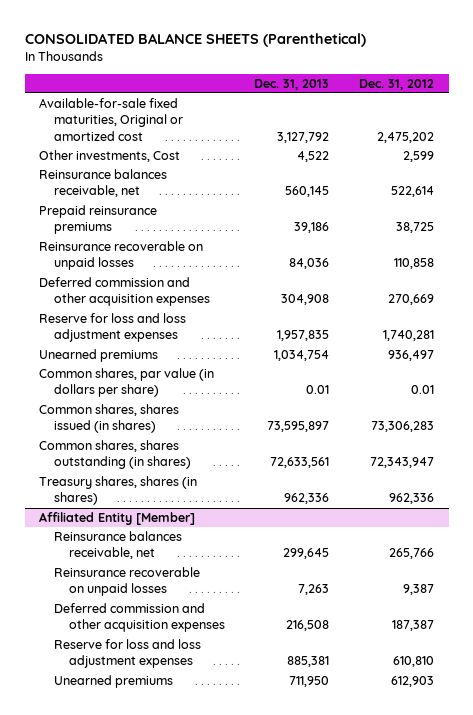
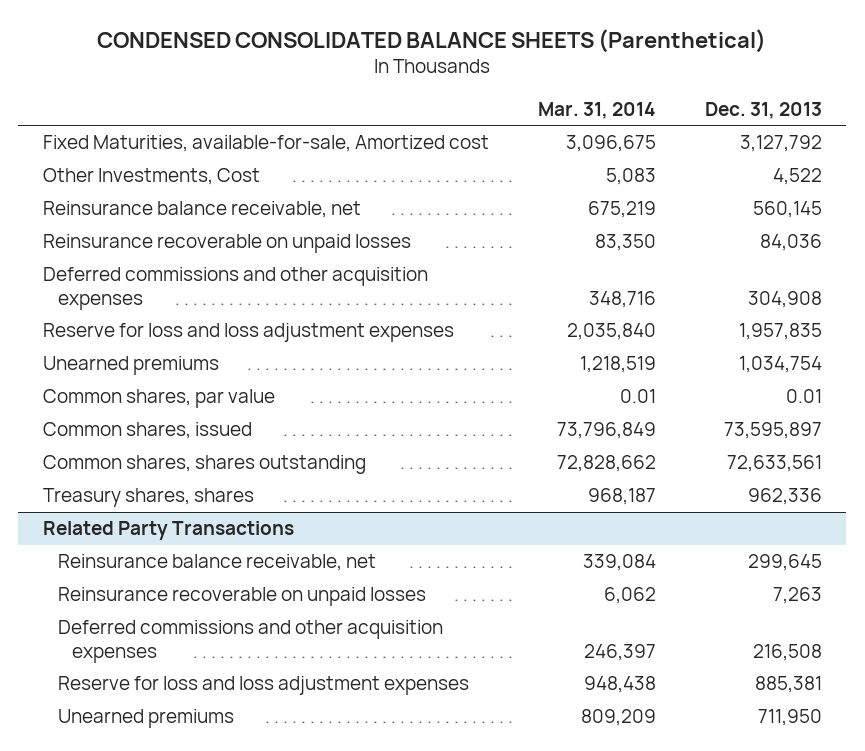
- CONSOLIDATED BALANCE SHEETS (Parenthetical)
+ CONDENSED CONSOLIDATED BALANCE SHEETS (Parenthetical)
- | Dec. 31, 2013 | Dec. 31, 2012
+ | Mar. 31, 2014 | Dec. 31, 2013
- Available-for-sale fixed maturities, Original or amortized cost | 3,127,792 | 2,475,202
- Other investments, Cost | 4,522 | 2,599
- Reinsurance balances receivable, net | 560,145 | 522,614
- Prepaid reinsurance premiums | 39,186 | 38,725
+ Fixed Maturities, available-for-sale, Amortized cost | 3,096,675 | 3,127,792
+ Other Investments, Cost | 5,083 | 4,522
+ Reinsurance balance receivable, net | 675,219 | 560,145
- Deferred commission and other acquisition expenses | 304,908 | 270,669
+ Deferred commissions and other acquisition expenses | 348,716 | 304,908
- Common shares, par value (in dollars per share) | 0.01 | 0.01
- Common shares, shares issued (in shares) | 73,595,897 | 73,306,283
- Common shares, shares outstanding (in shares) | 72,633,561 | 72,343,947
- Treasury shares, shares (in shares) | 962,336 | 962,336
- Affiliated Entity [Member]
- Reinsurance balances receivable, net | 299,645 | 265,766
+ Common shares, par value | 0.01 | 0.01
+ Common shares, issued | 73,796,849 | 73,595,897
+ Common shares, shares outstanding | 72,828,662 | 72,633,561
+ Treasury shares, shares | 968,187 | 962,336
+ Related Party Transactions
+ Reinsurance balance receivable, net | 339,084 | 299,645
- Deferred commission and other acquisition expenses | 216,508 | 187,387
+ Deferred commissions and other acquisition expenses | 246,397 | 216,508

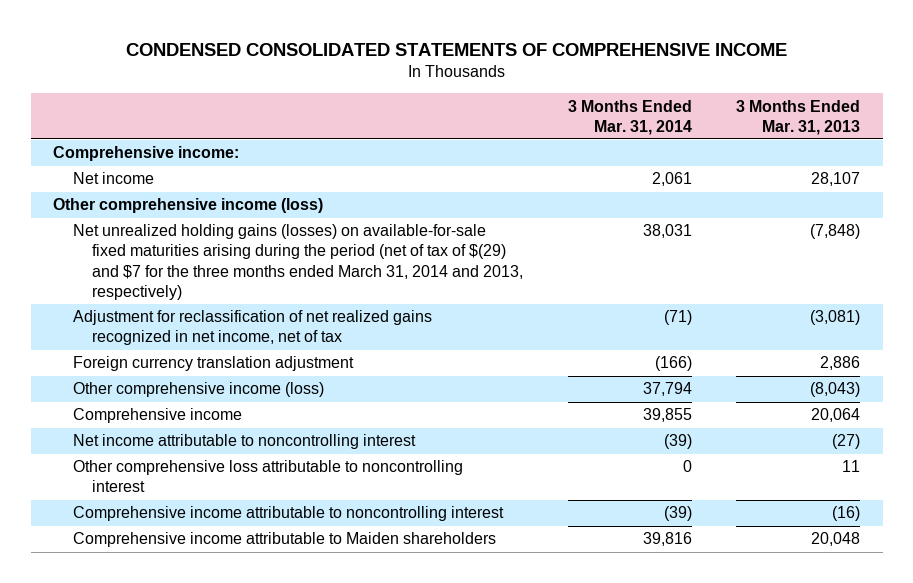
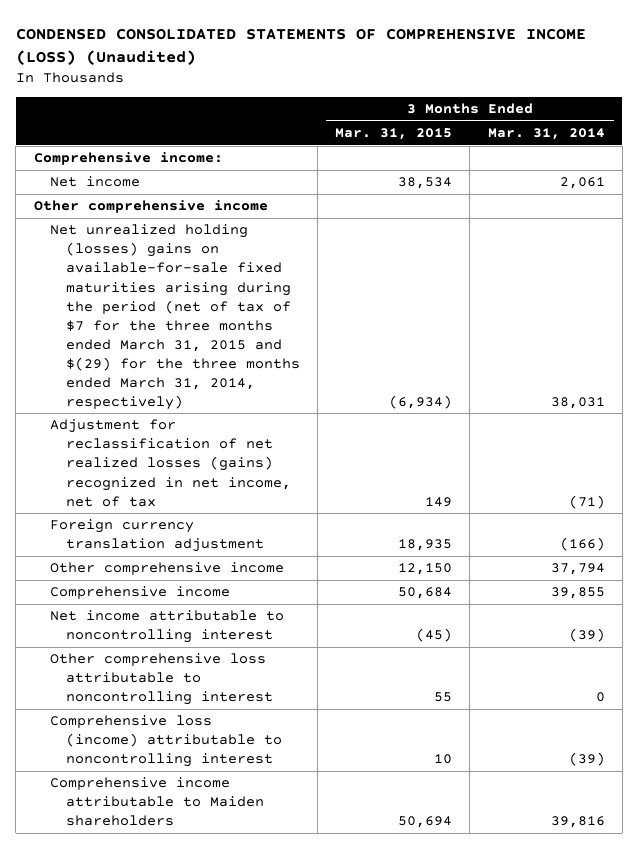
- CONDENSED CONSOLIDATED STATEMENTS OF COMPREHENSIVE INCOME
+ CONDENSED CONSOLIDATED STATEMENTS OF COMPREHENSIVE INCOME (LOSS) (Unaudited)
- | 3 Months Ended Mar. 31, 2014 | 3 Months Ended Mar. 31, 2013
+ | 3 Months Ended Mar. 31, 2015 | 3 Months Ended Mar. 31, 2014
- Other comprehensive income (loss)
- Net unrealized holding gains (losses) on available-for-sale fixed maturities arising during the period (net of tax of $(29) and $7 for the three months ended March 31, 2014 and 2013, respectively) | 38,031 | (7,848)
- Adjustment for reclassification of net realized gains recognized in net income, net of tax | (71) | (3,081)
+ Other comprehensive income
+ Net unrealized holding (losses) gains on available-for-sale fixed maturities arising during the period (net of tax of $7 for the three months ended March 31, 2015 and $(29) for the three months ended March 31, 2014, respectively) | (6,934) | 38,031
+ Adjustment for reclassification of net realized losses (gains) recognized in net income, net of tax | 149 | (71)
- Other comprehensive income (loss) | 37,794 | (8,043)
+ Other comprehensive income | 12,150 | 37,794
- Comprehensive income attributable to noncontrolling interest | (39) | (16)
+ Comprehensive loss (income) attributable to noncontrolling interest | 10 | (39)

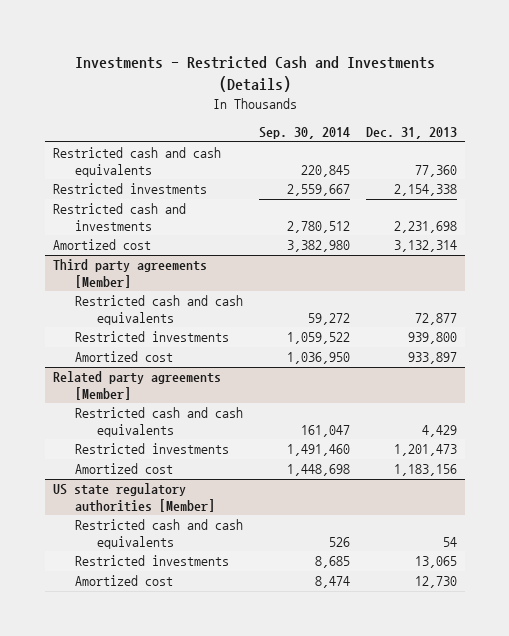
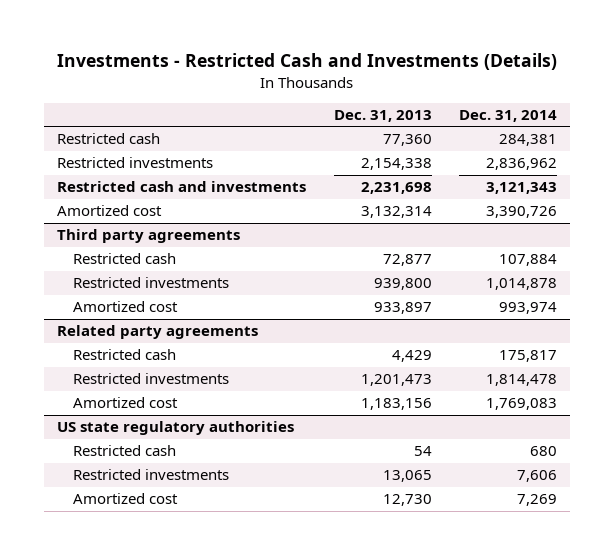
- | Sep. 30, 2014 | Dec. 31, 2013
+ | Dec. 31, 2013 | Dec. 31, 2014
- Restricted cash and cash equivalents | 220,845 | 77,360
+ Restricted cash | 77,360 | 284,381
- Third party agreements [Member]
- Restricted cash and cash equivalents | 59,272 | 72,877
+ Third party agreements
+ Restricted cash | 72,877 | 107,884
- Related party agreements [Member]
- Restricted cash and cash equivalents | 161,047 | 4,429
+ Related party agreements
+ Restricted cash | 4,429 | 175,817
- US state regulatory authorities [Member]
- Restricted cash and cash equivalents | 526 | 54
+ US state regulatory authorities
+ Restricted cash | 54 | 680

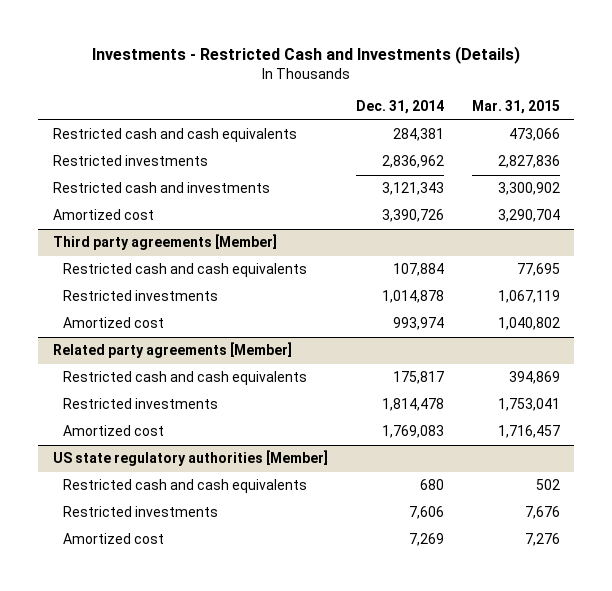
- | Dec. 31, 2013 | Dec. 31, 2014
+ | Dec. 31, 2014 | Mar. 31, 2015
- Restricted cash | 77,360 | 284,381
+ Restricted cash and cash equivalents | 284,381 | 473,066
- Third party agreements
- Restricted cash | 72,877 | 107,884
+ Third party agreements [Member]
+ Restricted cash and cash equivalents | 107,884 | 77,695
- Related party agreements
- Restricted cash | 4,429 | 175,817
+ Related party agreements [Member]
+ Restricted cash and cash equivalents | 175,817 | 394,869
- US state regulatory authorities
- Restricted cash | 54 | 680
+ US state regulatory authorities [Member]
+ Restricted cash and cash equivalents | 680 | 502

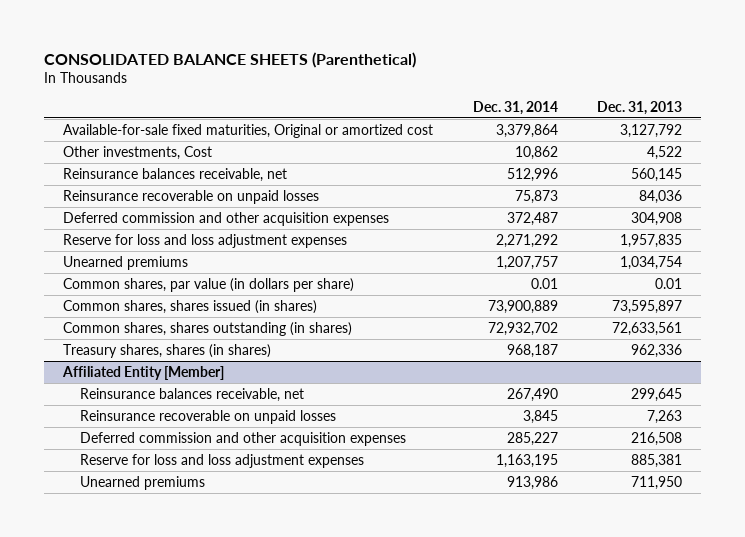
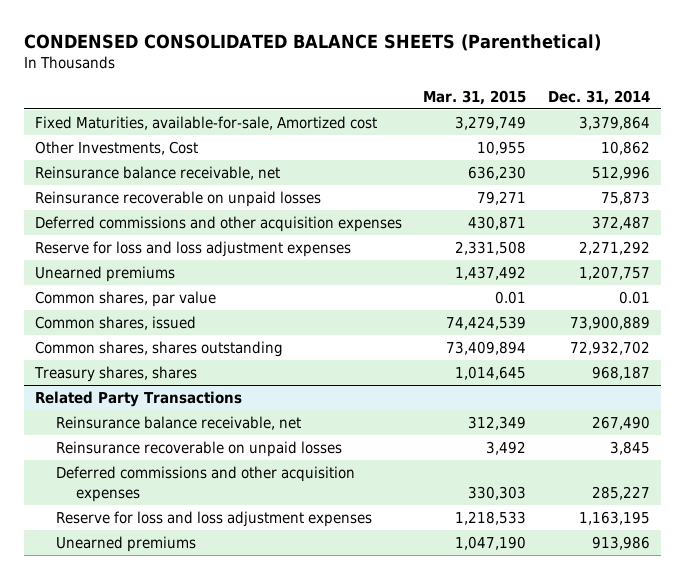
- CONSOLIDATED BALANCE SHEETS (Parenthetical)
+ CONDENSED CONSOLIDATED BALANCE SHEETS (Parenthetical)
- | Dec. 31, 2014 | Dec. 31, 2013
+ | Mar. 31, 2015 | Dec. 31, 2014
- Available-for-sale fixed maturities, Original or amortized cost | 3,379,864 | 3,127,792
- Other investments, Cost | 10,862 | 4,522
- Reinsurance balances receivable, net | 512,996 | 560,145
+ Fixed Maturities, available-for-sale, Amortized cost | 3,279,749 | 3,379,864
+ Other Investments, Cost | 10,955 | 10,862
+ Reinsurance balance receivable, net | 636,230 | 512,996
- Deferred commission and other acquisition expenses | 372,487 | 304,908
+ Deferred commissions and other acquisition expenses | 430,871 | 372,487
- Common shares, par value (in dollars per share) | 0.01 | 0.01
- Common shares, shares issued (in shares) | 73,900,889 | 73,595,897
- Common shares, shares outstanding (in shares) | 72,932,702 | 72,633,561
- Treasury shares, shares (in shares) | 968,187 | 962,336
- Affiliated Entity [Member]
- Reinsurance balances receivable, net | 267,490 | 299,645
+ Common shares, par value | 0.01 | 0.01
+ Common shares, issued | 74,424,539 | 73,900,889
+ Common shares, shares outstanding | 73,409,894 | 72,932,702
+ Treasury shares, shares | 1,014,645 | 968,187
+ Related Party Transactions
+ Reinsurance balance receivable, net | 312,349 | 267,490
- Deferred commission and other acquisition expenses | 285,227 | 216,508
+ Deferred commissions and other acquisition expenses | 330,303 | 285,227

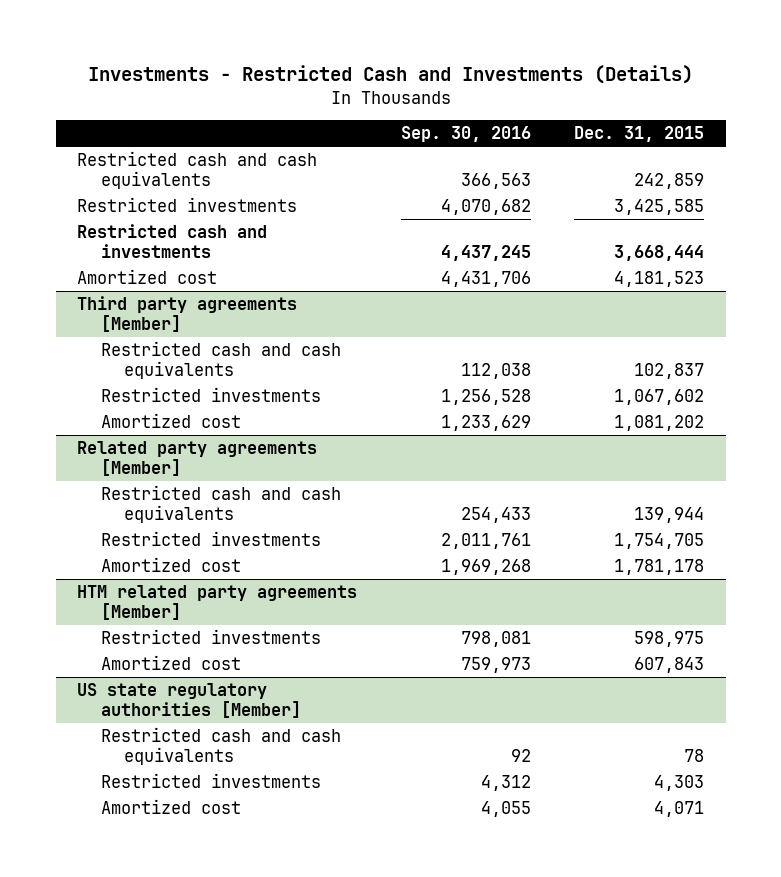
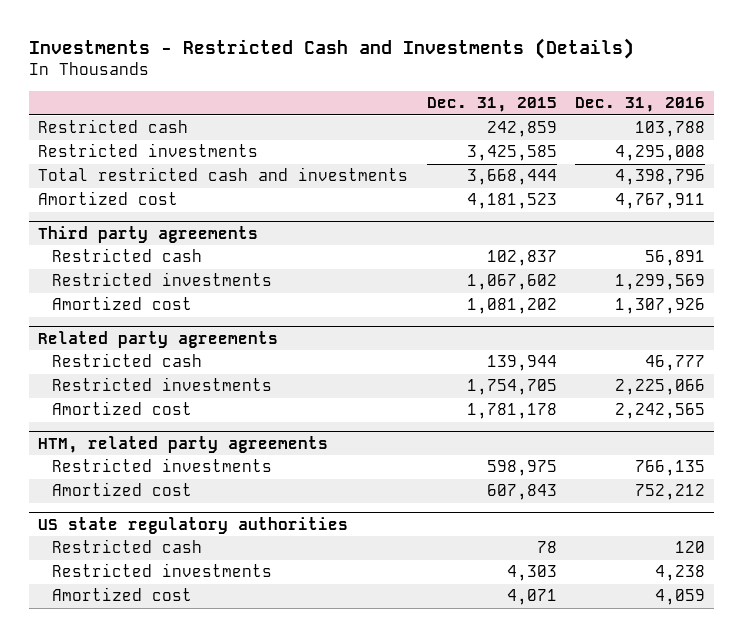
- | Sep. 30, 2016 | Dec. 31, 2015
+ | Dec. 31, 2015 | Dec. 31, 2016
- Restricted cash and cash equivalents | 366,563 | 242,859
+ Restricted cash | 242,859 | 103,788
- Restricted cash and investments | 4,437,245 | 3,668,444
+ Total restricted cash and investments | 3,668,444 | 4,398,796
- Third party agreements [Member]
- Restricted cash and cash equivalents | 112,038 | 102,837
+ Third party agreements
+ Restricted cash | 102,837 | 56,891
- Related party agreements [Member]
- Restricted cash and cash equivalents | 254,433 | 139,944
+ Related party agreements
+ Restricted cash | 139,944 | 46,777
- HTM related party agreements [Member]
+ HTM, related party agreements
- US state regulatory authorities [Member]
- Restricted cash and cash equivalents | 92 | 78
+ US state regulatory authorities
+ Restricted cash | 78 | 120

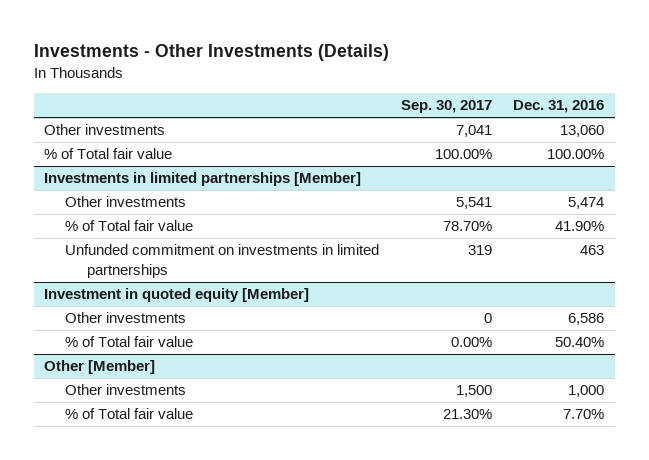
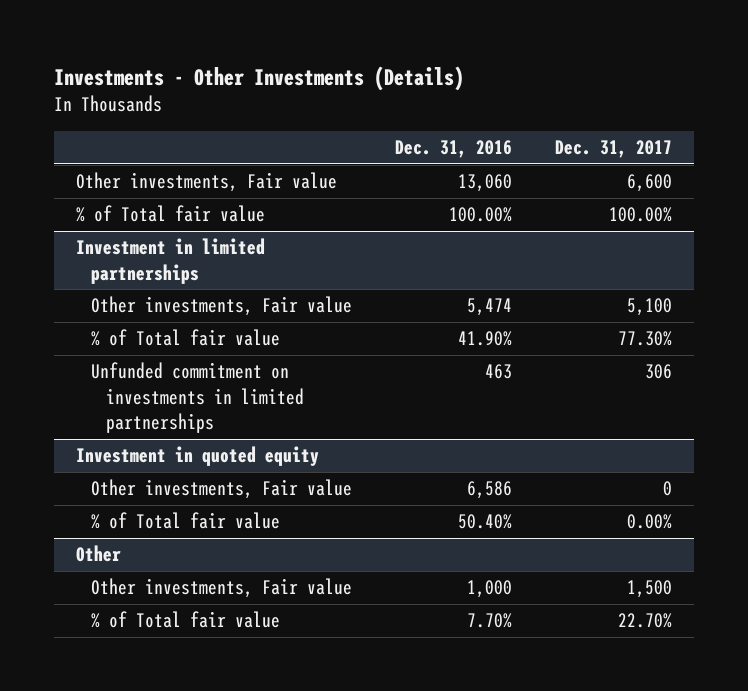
- | Sep. 30, 2017 | Dec. 31, 2016
+ | Dec. 31, 2016 | Dec. 31, 2017
- Other investments | 7,041 | 13,060
+ Other investments, Fair value | 13,060 | 6,600
- Investments in limited partnerships [Member]
- Other investments | 5,541 | 5,474
+ Investment in limited partnerships
+ Other investments, Fair value | 5,474 | 5,100
- Investment in quoted equity [Member]
- Other investments | 0 | 6,586
+ Investment in quoted equity
+ Other investments, Fair value | 6,586 | 0
- Other [Member]
- Other investments | 1,500 | 1,000
+ Other
+ Other investments, Fair value | 1,000 | 1,500

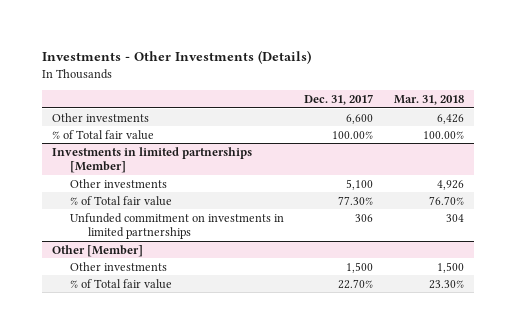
- | Dec. 31, 2016 | Dec. 31, 2017
+ | Dec. 31, 2017 | Mar. 31, 2018
- Other investments, Fair value | 13,060 | 6,600
+ Other investments | 6,600 | 6,426
- Investment in limited partnerships
- Other investments, Fair value | 5,474 | 5,100
+ Investments in limited partnerships [Member]
+ Other investments | 5,100 | 4,926
- Investment in quoted equity
- Other investments, Fair value | 6,586 | 0
- % of Total fair value | 50.40% | 0.00%
- Other
- Other investments, Fair value | 1,000 | 1,500
+ Other [Member]
+ Other investments | 1,500 | 1,500

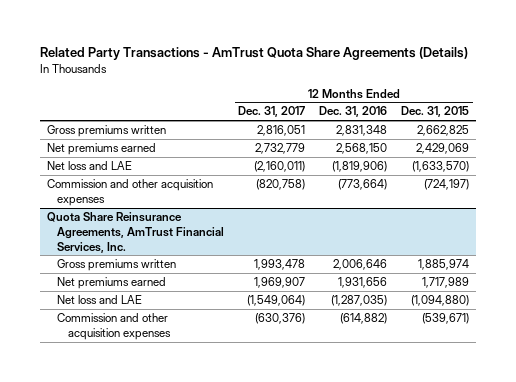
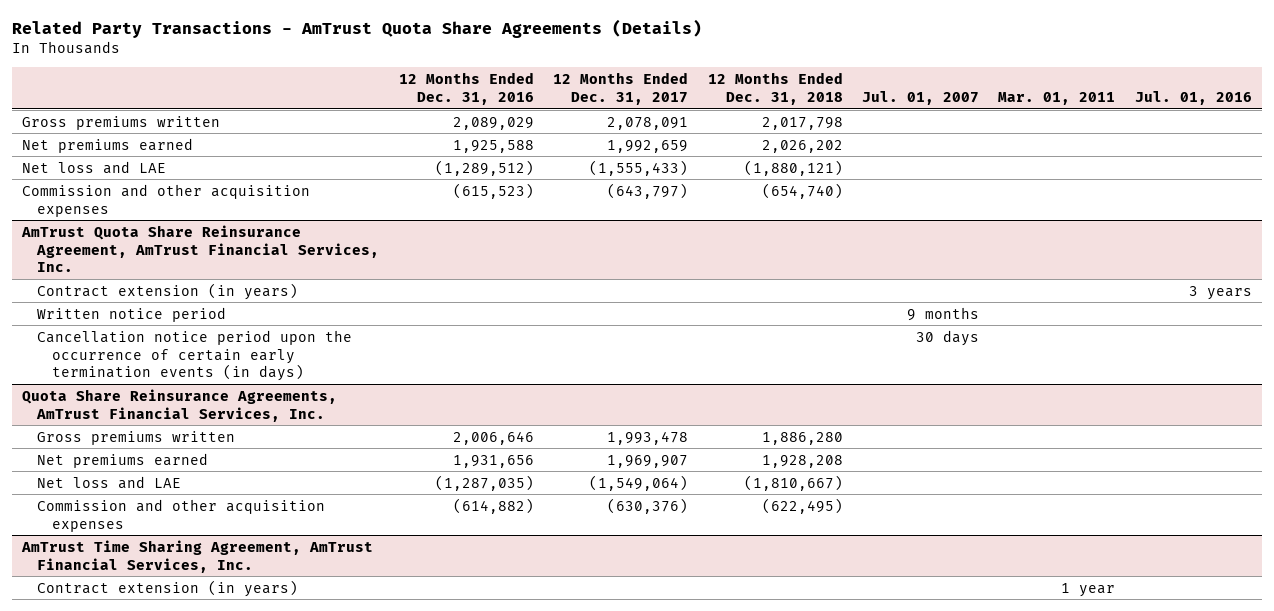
- | 12 Months Ended Dec. 31, 2017 | 12 Months Ended Dec. 31, 2016 | 12 Months Ended Dec. 31, 2015
+ | 12 Months Ended Dec. 31, 2016 | 12 Months Ended Dec. 31, 2017 | 12 Months Ended Dec. 31, 2018 | Jul. 01, 2007 | Mar. 01, 2011 | Jul. 01, 2016
- Gross premiums written | 2,816,051 | 2,831,348 | 2,662,825
- Net premiums earned | 2,732,779 | 2,568,150 | 2,429,069
- Net loss and LAE | (2,160,011) | (1,819,906) | (1,633,570)
- Commission and other acquisition expenses | (820,758) | (773,664) | (724,197)
+ Gross premiums written | 2,089,029 | 2,078,091 | 2,017,798 | | |
+ Net premiums earned | 1,925,588 | 1,992,659 | 2,026,202 | | |
+ Net loss and LAE | (1,289,512) | (1,555,433) | (1,880,121) | | |
+ Commission and other acquisition expenses | (615,523) | (643,797) | (654,740) | | |
+ AmTrust Quota Share Reinsurance Agreement, AmTrust Financial Services, Inc.
+ Contract extension (in years) | | | | | | 3 years
+ Written notice period | | | | 9 months | |
+ Cancellation notice period upon the occurrence of certain early termination events (in days) | | | | 30 days | |
+ AmTrust Time Sharing Agreement, AmTrust Financial Services, Inc.
+ Contract extension (in years) | | | | | 1 year |

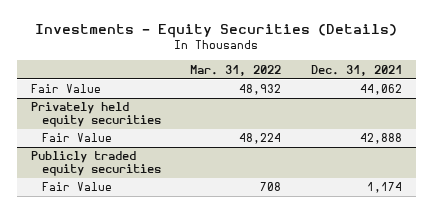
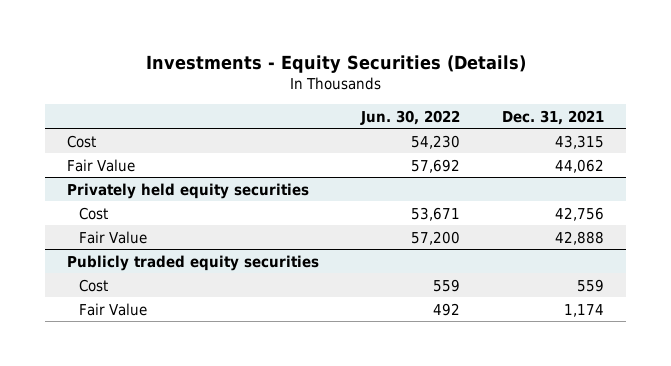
- | Mar. 31, 2022 | Dec. 31, 2021
+ | Jun. 30, 2022 | Dec. 31, 2021
+ Cost | 54,230 | 43,315
@ Privately held equity securities
+ Cost | 53,671 | 42,756
@ Publicly traded equity securities
+ Cost | 559 | 559

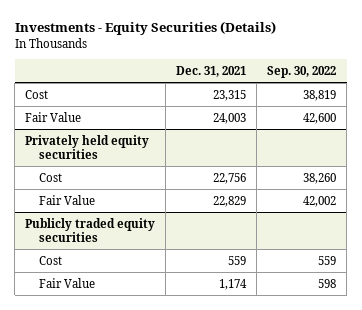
- | Jun. 30, 2022 | Dec. 31, 2021
+ | Dec. 31, 2021 | Sep. 30, 2022
- Cost | 54,230 | 43,315
- Fair Value | 57,692 | 44,062
+ Cost | 23,315 | 38,819
+ Fair Value | 24,003 | 42,600
@ Privately held equity securities
- Cost | 53,671 | 42,756
- Fair Value | 57,200 | 42,888
+ Cost | 22,756 | 38,260
+ Fair Value | 22,829 | 42,002

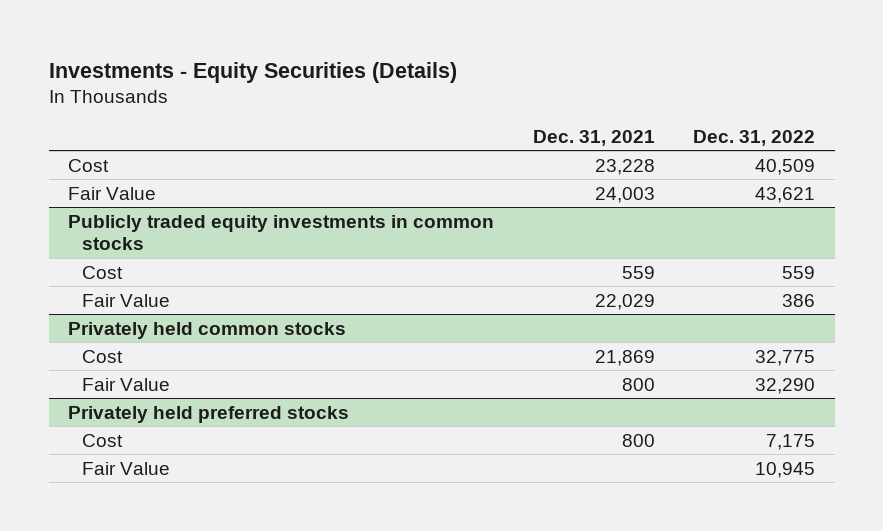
- | Dec. 31, 2021 | Sep. 30, 2022
+ | Dec. 31, 2021 | Dec. 31, 2022
- Cost | 23,315 | 38,819
+ Cost | 23,228 | 40,509
- Privately held equity securities
- Cost | 22,756 | 38,260
- Fair Value | 22,829 | 42,002
- Publicly traded equity securities
+ Publicly traded equity investments in common stocks
- Fair Value | 1,174 | 598
+ Fair Value | 22,029 | 386
+ Privately held common stocks
+ Cost | 21,869 | 32,775
+ Fair Value | 800 | 32,290
+ Privately held preferred stocks
+ Cost | 800 | 7,175
+ Fair Value | | 10,945

